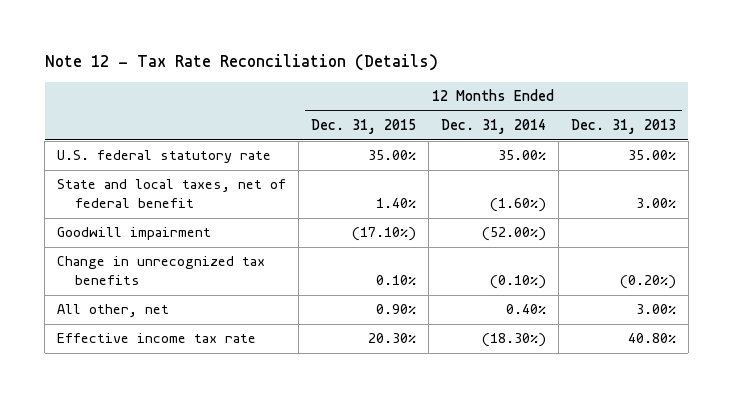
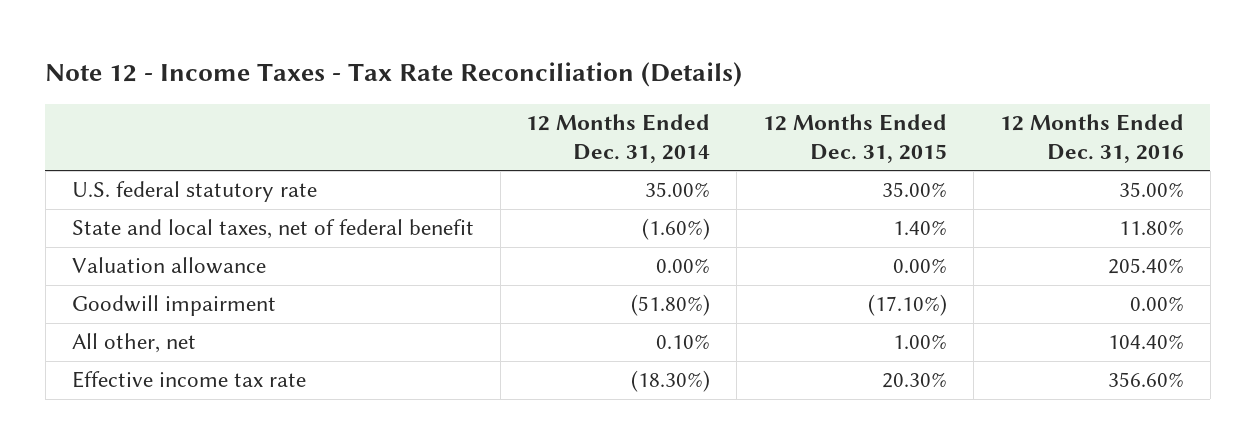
- Note 12 - Tax Rate Reconciliation (Details)
+ Note 12 - Income Taxes - Tax Rate Reconciliation (Details)
- | 12 Months Ended Dec. 31, 2015 | 12 Months Ended Dec. 31, 2014 | 12 Months Ended Dec. 31, 2013
+ | 12 Months Ended Dec. 31, 2014 | 12 Months Ended Dec. 31, 2015 | 12 Months Ended Dec. 31, 2016
- Goodwill impairment | (17.10%) | (52.00%) |
- Change in unrecognized tax benefits | 0.10% | (0.10%) | (0.20%)
- All other, net | 0.90% | 0.40% | 3.00%
+ Valuation allowance | 0.00% | 0.00% | 205.40%
+ Goodwill impairment | (51.80%) | (17.10%) | 0.00%
+ All other, net | 0.10% | 1.00% | 104.40%

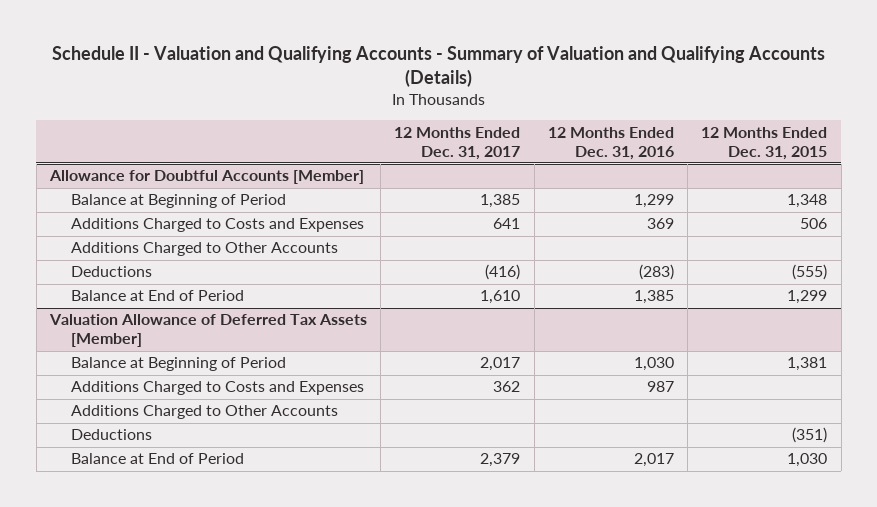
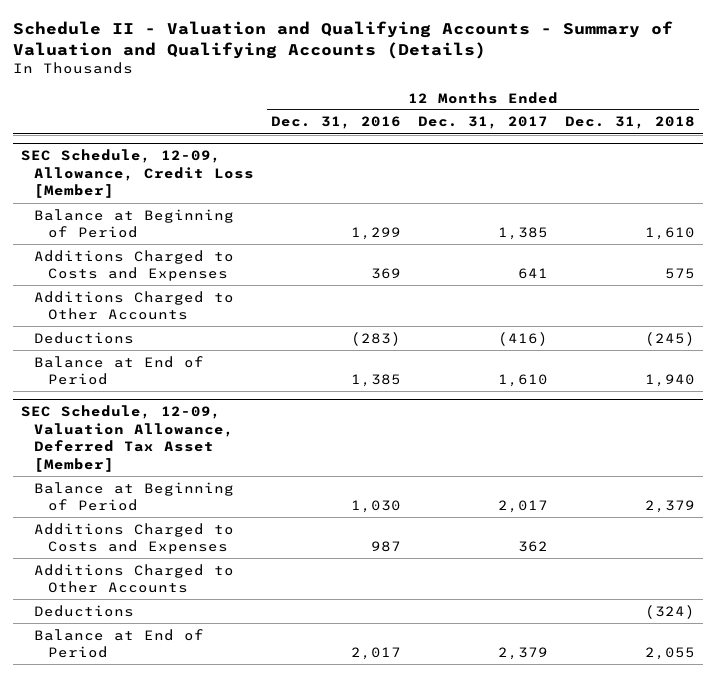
- | 12 Months Ended Dec. 31, 2017 | 12 Months Ended Dec. 31, 2016 | 12 Months Ended Dec. 31, 2015
+ | 12 Months Ended Dec. 31, 2016 | 12 Months Ended Dec. 31, 2017 | 12 Months Ended Dec. 31, 2018
- Allowance for Doubtful Accounts [Member]
+ SEC Schedule, 12-09, Allowance, Credit Loss [Member]
- Valuation Allowance of Deferred Tax Assets [Member]
+ SEC Schedule, 12-09, Valuation Allowance, Deferred Tax Asset [Member]

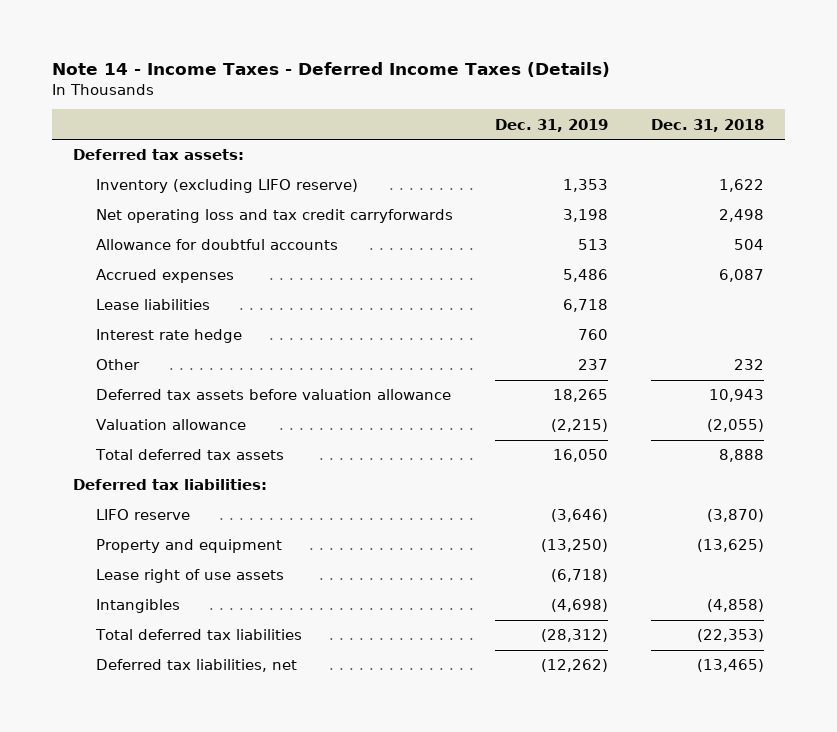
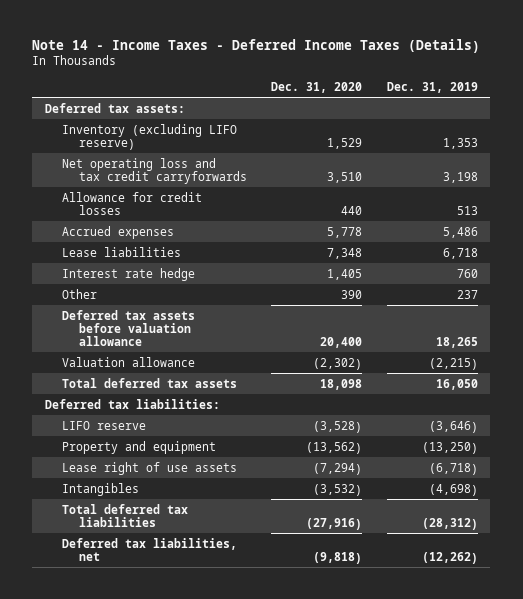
- | Dec. 31, 2019 | Dec. 31, 2018
+ | Dec. 31, 2020 | Dec. 31, 2019
- Allowance for doubtful accounts | 513 | 504
+ Allowance for credit losses | 440 | 513

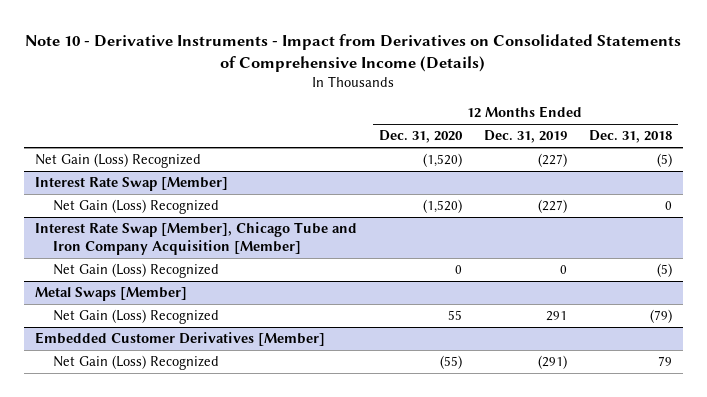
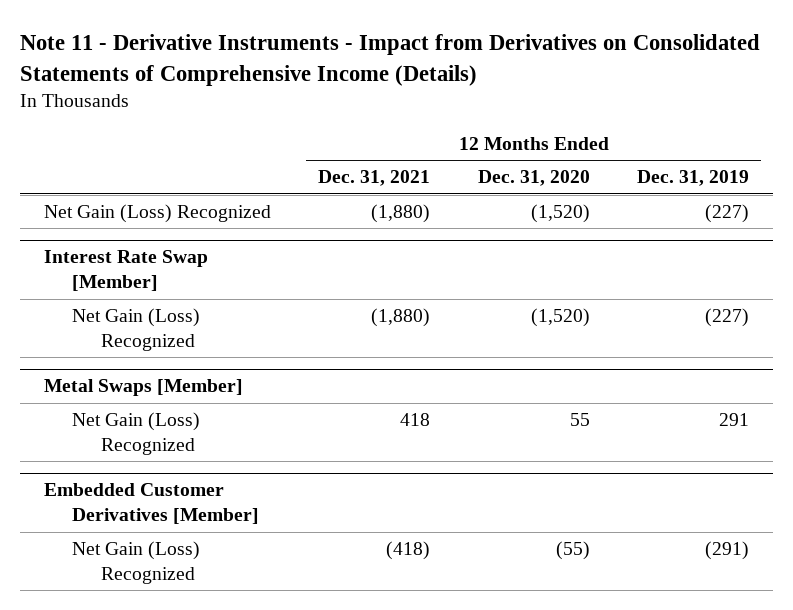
- Note 10 - Derivative Instruments - Impact from Derivatives on Consolidated Statements of Comprehensive Income (Details)
+ Note 11 - Derivative Instruments - Impact from Derivatives on Consolidated Statements of Comprehensive Income (Details)
- | 12 Months Ended Dec. 31, 2020 | 12 Months Ended Dec. 31, 2019 | 12 Months Ended Dec. 31, 2018
+ | 12 Months Ended Dec. 31, 2021 | 12 Months Ended Dec. 31, 2020 | 12 Months Ended Dec. 31, 2019
- Interest Rate Swap [Member], Chicago Tube and Iron Company Acquisition [Member]
- Net Gain (Loss) Recognized | 0 | 0 | (5)

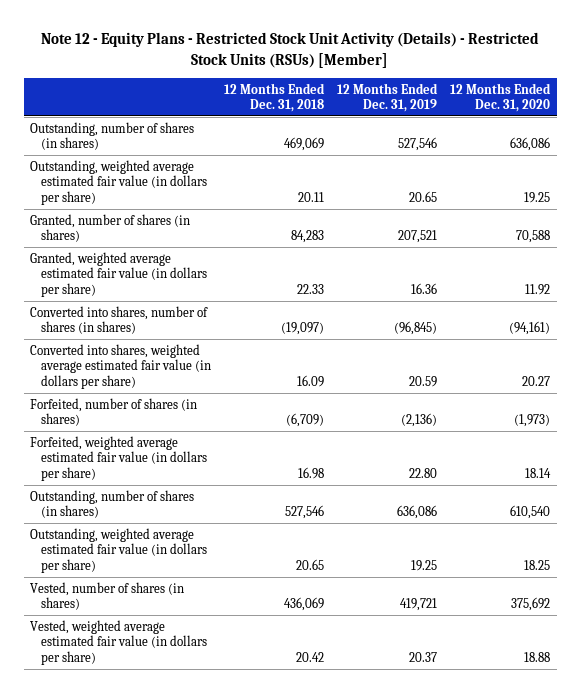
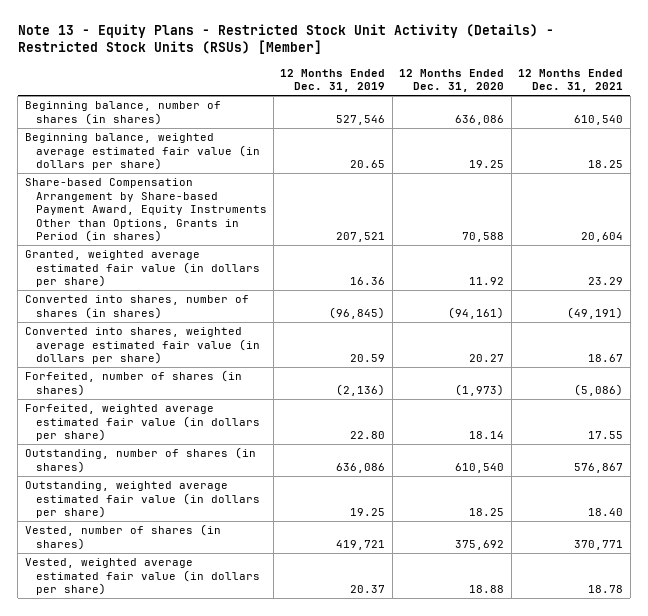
- Note 12 - Equity Plans - Restricted Stock Unit Activity (Details) - Restricted Stock Units (RSUs) [Member]
+ Note 13 - Equity Plans - Restricted Stock Unit Activity (Details) - Restricted Stock Units (RSUs) [Member]
- | 12 Months Ended Dec. 31, 2018 | 12 Months Ended Dec. 31, 2019 | 12 Months Ended Dec. 31, 2020
+ | 12 Months Ended Dec. 31, 2019 | 12 Months Ended Dec. 31, 2020 | 12 Months Ended Dec. 31, 2021
- Outstanding, number of shares (in shares) | 469,069 | 527,546 | 636,086
- Outstanding, weighted average estimated fair value (in dollars per share) | 20.11 | 20.65 | 19.25
- Granted, number of shares (in shares) | 84,283 | 207,521 | 70,588
+ Beginning balance, number of shares (in shares) | 527,546 | 636,086 | 610,540
+ Beginning balance, weighted average estimated fair value (in dollars per share) | 20.65 | 19.25 | 18.25
+ Share-based Compensation Arrangement by Share-based Payment Award, Equity Instruments Other than Options, Grants in Period (in shares) | 207,521 | 70,588 | 20,604

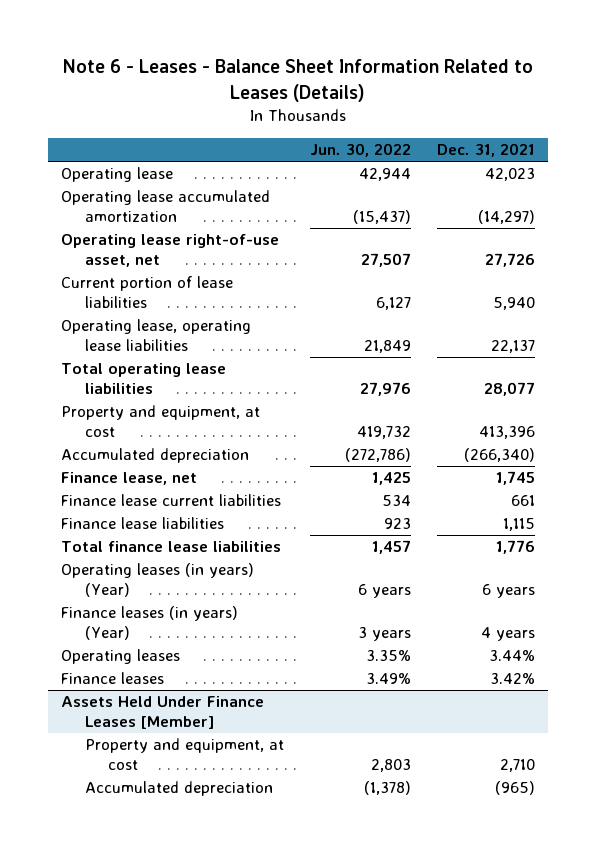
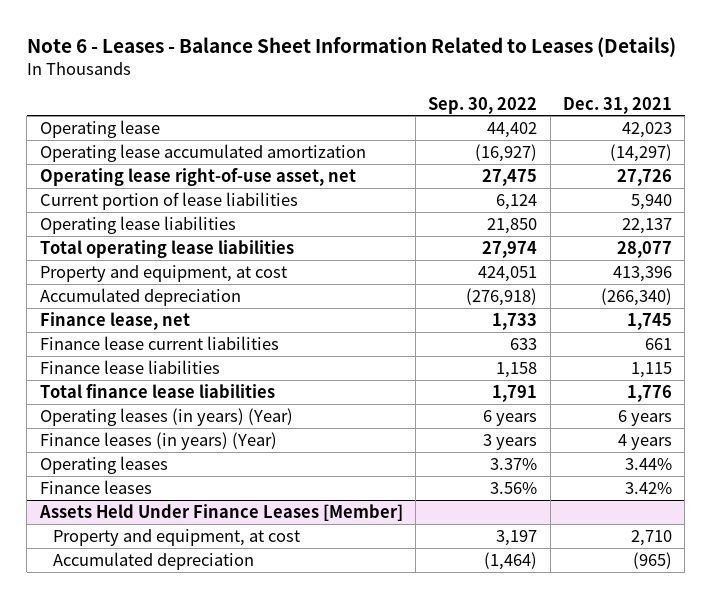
- | Jun. 30, 2022 | Dec. 31, 2021
+ | Sep. 30, 2022 | Dec. 31, 2021
- Operating lease, operating lease liabilities | 21,849 | 22,137
+ Operating lease liabilities | 21,850 | 22,137

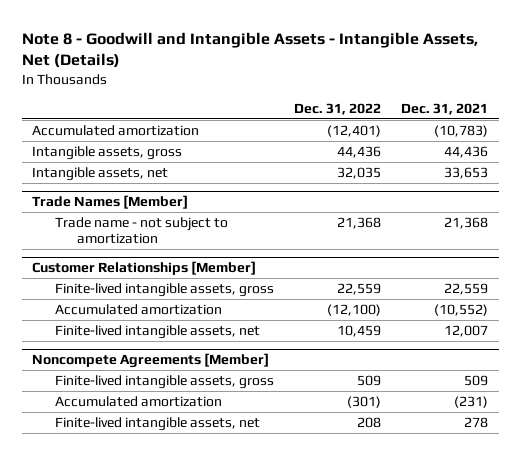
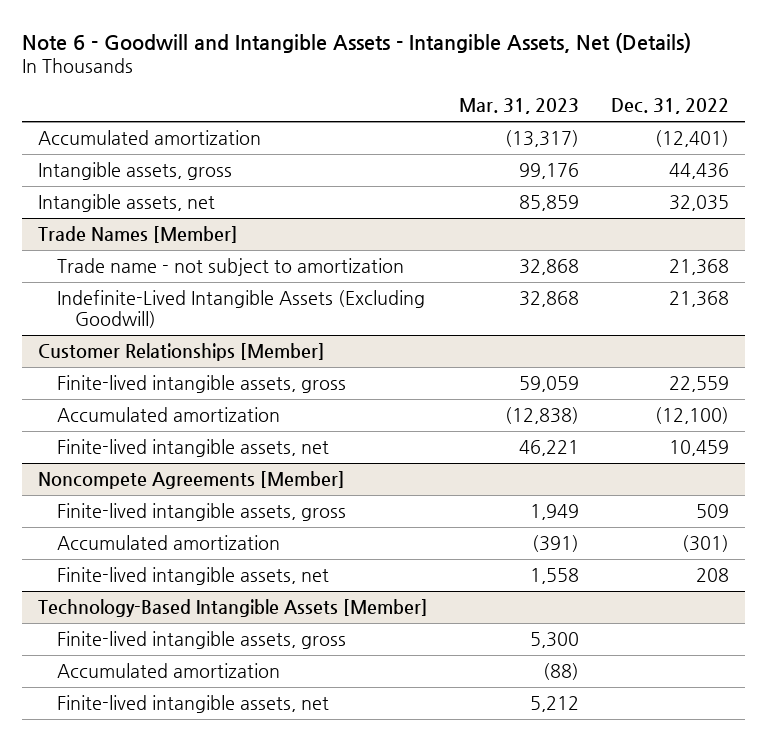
- Note 8 - Goodwill and Intangible Assets - Intangible Assets, Net (Details)
+ Note 6 - Goodwill and Intangible Assets - Intangible Assets, Net (Details)
- | Dec. 31, 2022 | Dec. 31, 2021
+ | Mar. 31, 2023 | Dec. 31, 2022
@ Trade Names [Member]
+ Indefinite-Lived Intangible Assets (Excluding Goodwill) | 32,868 | 21,368
+ Technology-Based Intangible Assets [Member]
+ Finite-lived intangible assets, gross | 5,300 |
+ Accumulated amortization | (88) |
+ Finite-lived intangible assets, net | 5,212 |

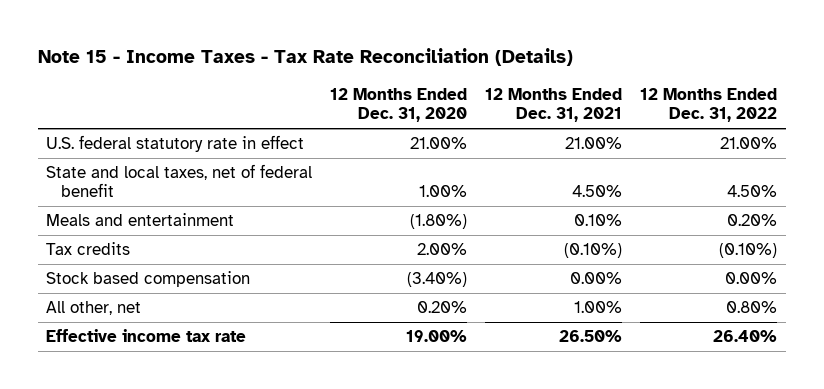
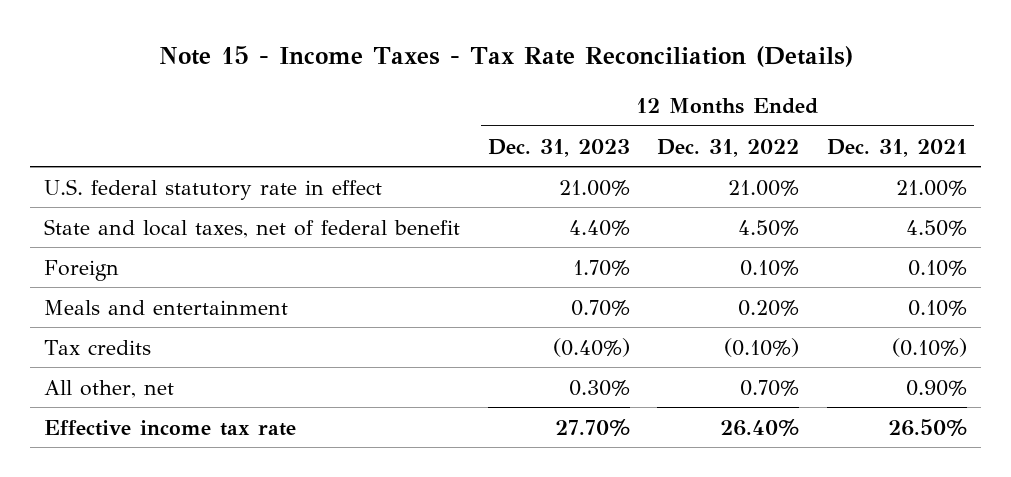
- | 12 Months Ended Dec. 31, 2020 | 12 Months Ended Dec. 31, 2021 | 12 Months Ended Dec. 31, 2022
+ | 12 Months Ended Dec. 31, 2023 | 12 Months Ended Dec. 31, 2022 | 12 Months Ended Dec. 31, 2021
+ Foreign | 1.70% | 0.10% | 0.10%
- Stock based compensation | (3.40%) | 0.00% | 0.00%
- All other, net | 0.20% | 1.00% | 0.80%
+ All other, net | 0.30% | 0.70% | 0.90%

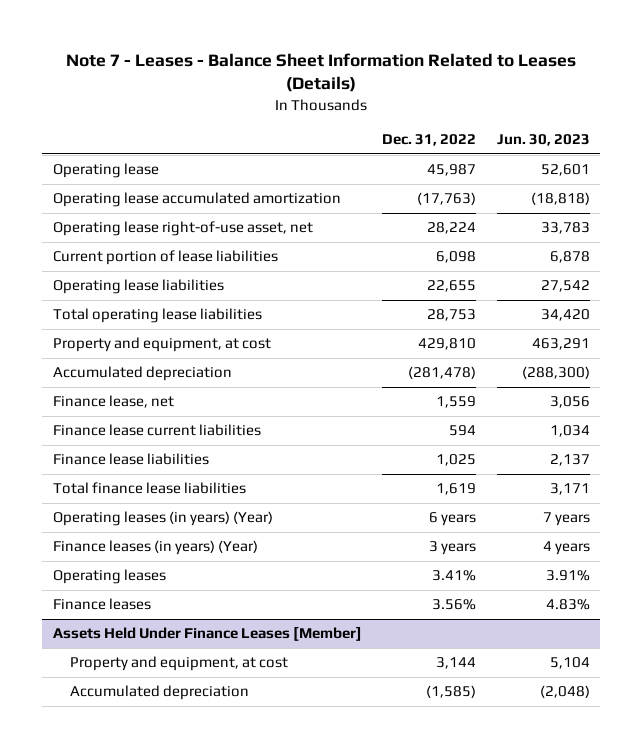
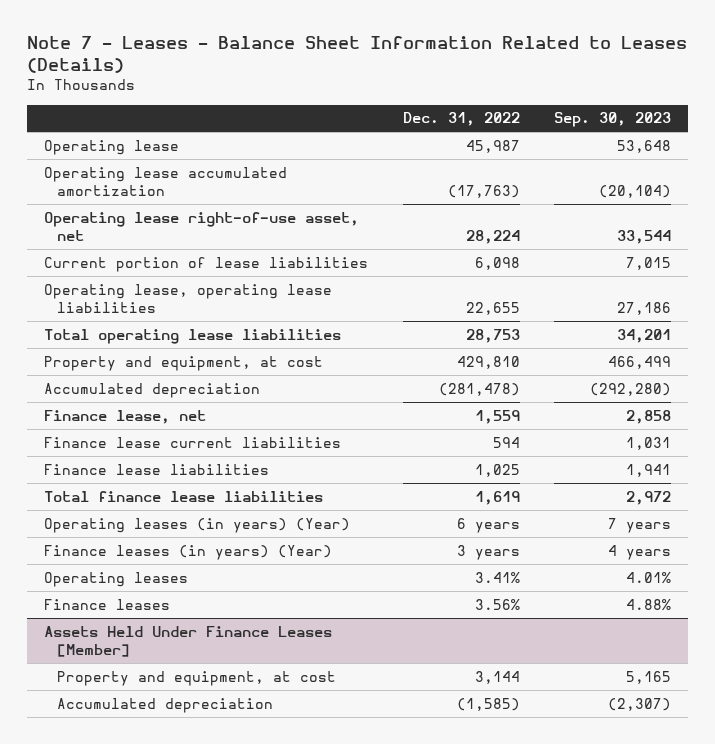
- | Dec. 31, 2022 | Jun. 30, 2023
+ | Dec. 31, 2022 | Sep. 30, 2023
- Operating lease liabilities | 22,655 | 27,542
+ Operating lease, operating lease liabilities | 22,655 | 27,186

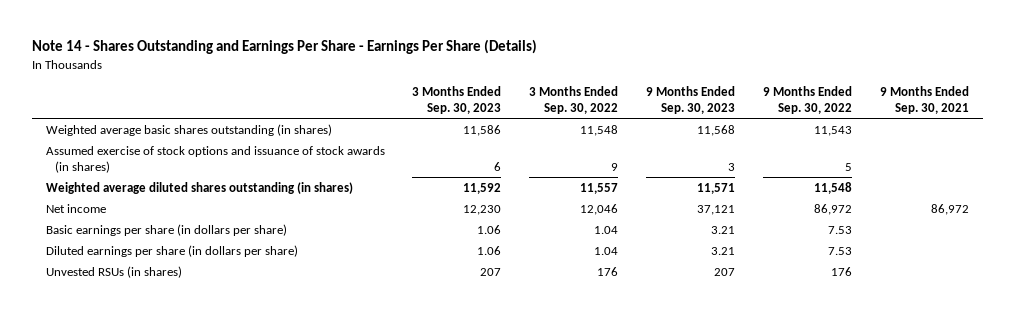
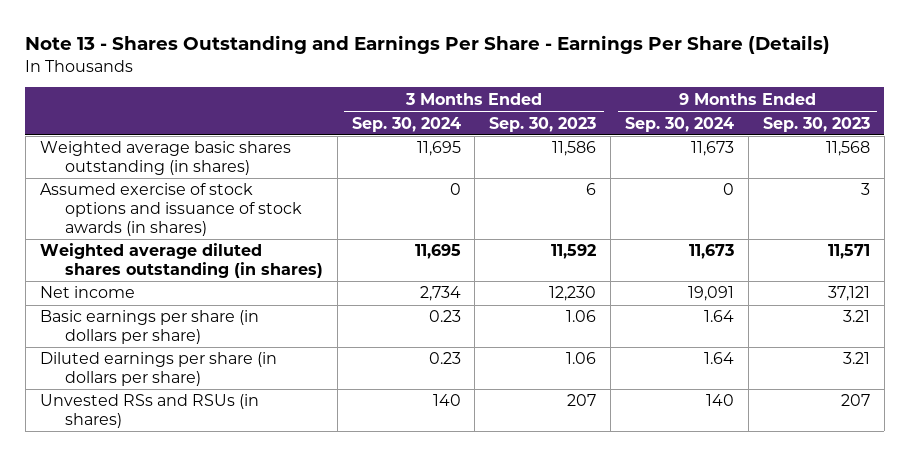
- Note 14 - Shares Outstanding and Earnings Per Share - Earnings Per Share (Details)
+ Note 13 - Shares Outstanding and Earnings Per Share - Earnings Per Share (Details)
- | 3 Months Ended Sep. 30, 2023 | 3 Months Ended Sep. 30, 2022 | 9 Months Ended Sep. 30, 2023 | 9 Months Ended Sep. 30, 2022 | 9 Months Ended Sep. 30, 2021
+ | 3 Months Ended Sep. 30, 2024 | 3 Months Ended Sep. 30, 2023 | 9 Months Ended Sep. 30, 2024 | 9 Months Ended Sep. 30, 2023
- Unvested RSUs (in shares) | 207 | 176 | 207 | 176 |
+ Unvested RSs and RSUs (in shares) | 140 | 207 | 140 | 207

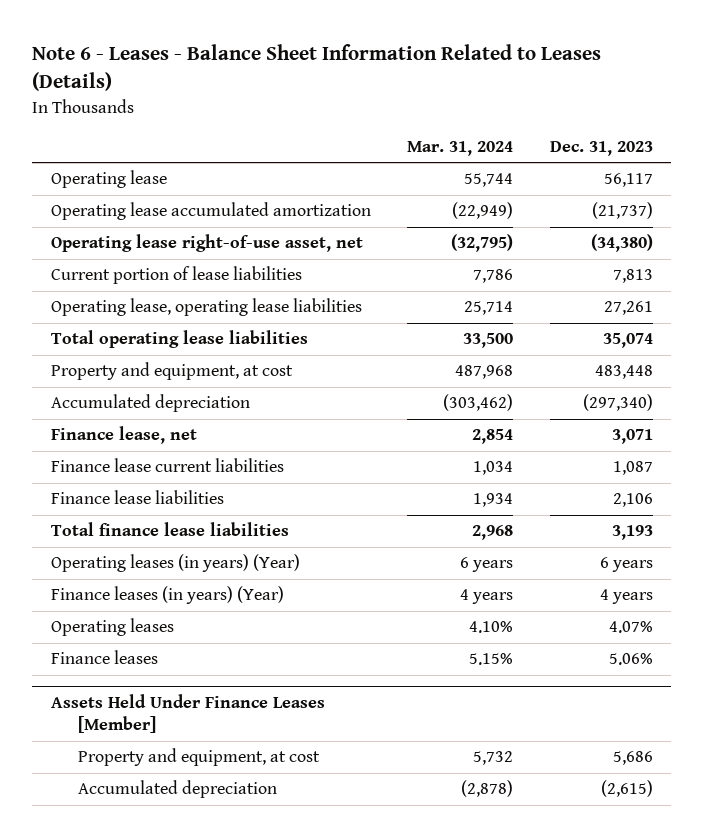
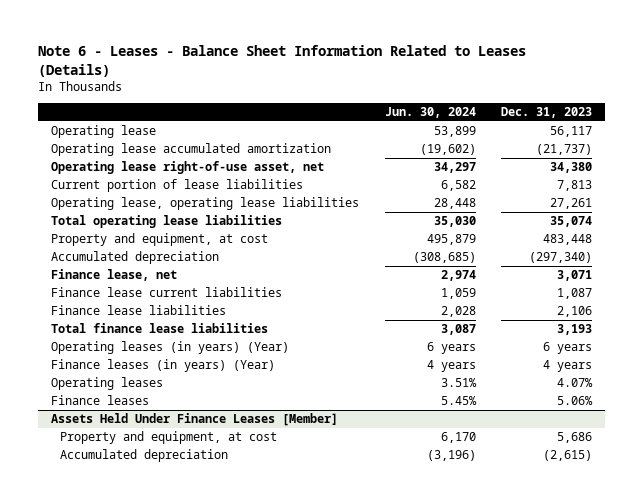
- | Mar. 31, 2024 | Dec. 31, 2023
+ | Jun. 30, 2024 | Dec. 31, 2023
- Operating lease right-of-use asset, net | (32,795) | (34,380)
+ Operating lease right-of-use asset, net | 34,297 | 34,380

